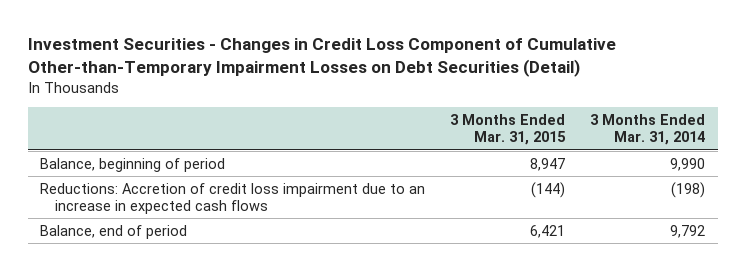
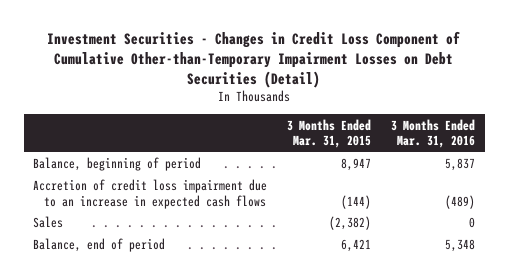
- | 3 Months Ended Mar. 31, 2015 | 3 Months Ended Mar. 31, 2014
+ | 3 Months Ended Mar. 31, 2015 | 3 Months Ended Mar. 31, 2016
- Reductions: Accretion of credit loss impairment due to an increase in expected cash flows | (144) | (198)
+ Accretion of credit loss impairment due to an increase in expected cash flows | (144) | (489)
+ Sales | (2,382) | 0

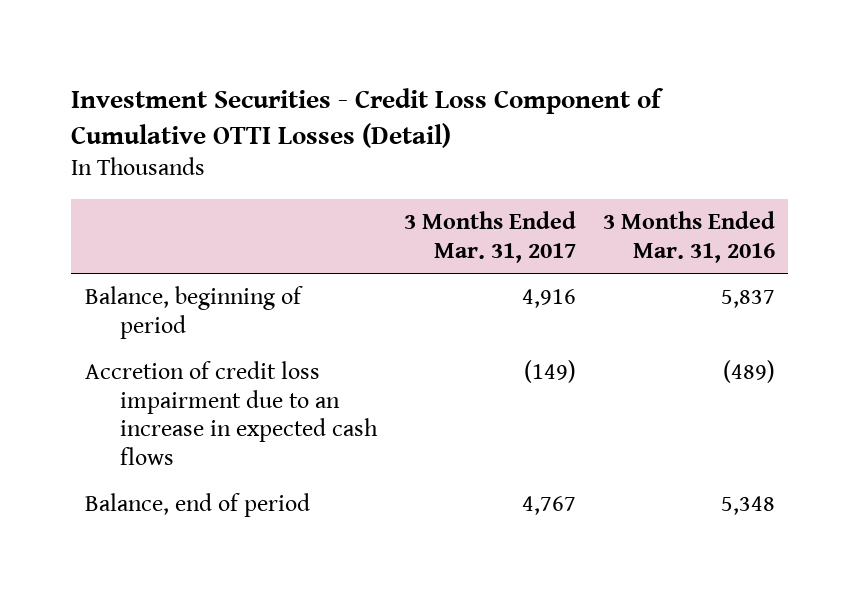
- Investment Securities - Changes in Credit Loss Component of Cumulative Other-than-Temporary Impairment Losses on Debt Securities (Detail)
+ Investment Securities - Credit Loss Component of Cumulative OTTI Losses (Detail)
- | 3 Months Ended Mar. 31, 2015 | 3 Months Ended Mar. 31, 2016
+ | 3 Months Ended Mar. 31, 2017 | 3 Months Ended Mar. 31, 2016
- Sales | (2,382) | 0

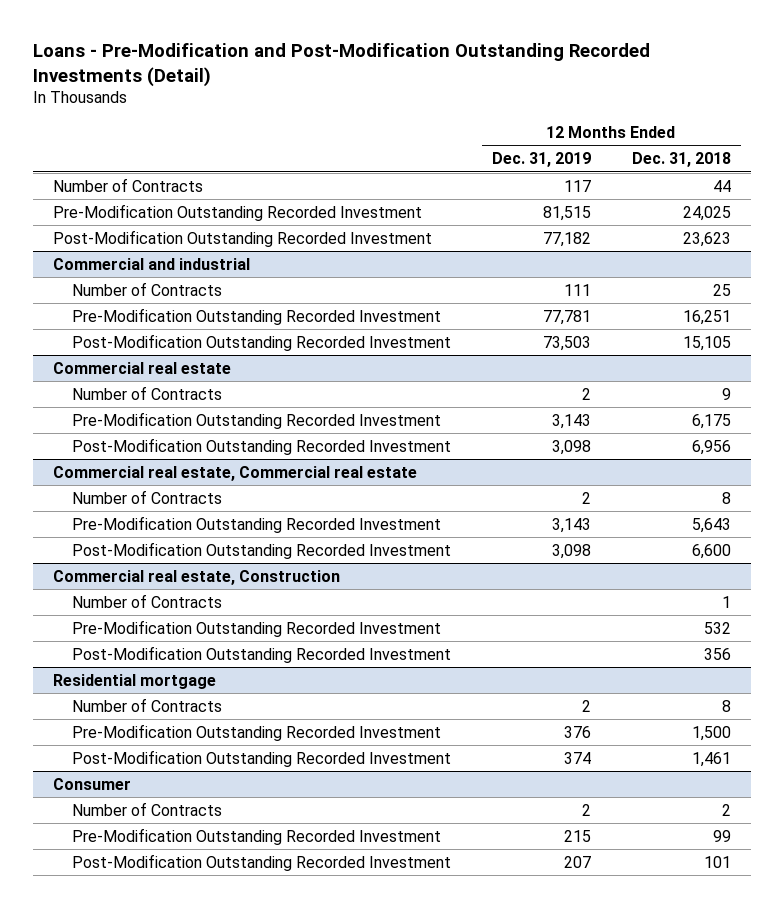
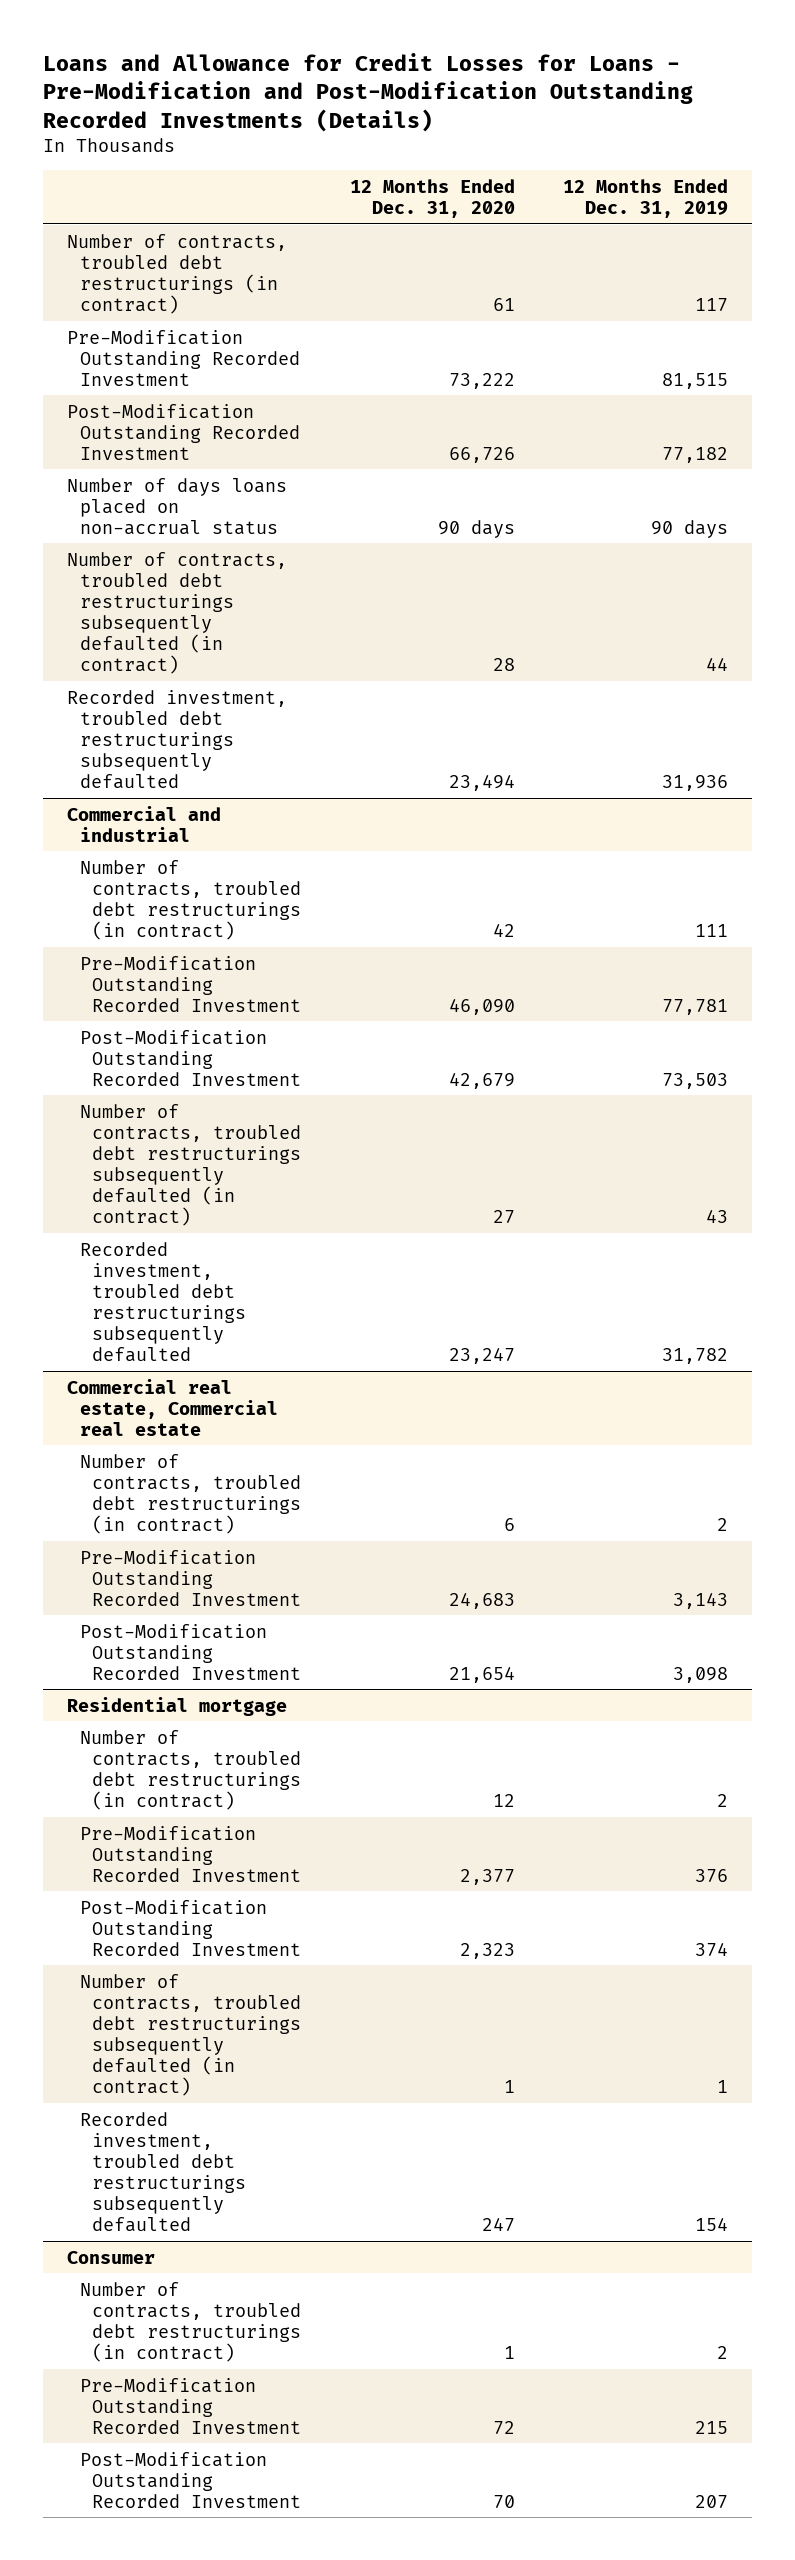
- Loans - Pre-Modification and Post-Modification Outstanding Recorded Investments (Detail)
+ Loans and Allowance for Credit Losses for Loans - Pre-Modification and Post-Modification Outstanding Recorded Investments (Details)
- | 12 Months Ended Dec. 31, 2019 | 12 Months Ended Dec. 31, 2018
+ | 12 Months Ended Dec. 31, 2020 | 12 Months Ended Dec. 31, 2019
- Number of Contracts | 117 | 44
+ Number of contracts, troubled debt restructurings (in contract) | 61 | 117
+ Number of days loans placed on non-accrual status | 90 days | 90 days
+ Number of contracts, troubled debt restructurings subsequently defaulted (in contract) | 28 | 44
+ Recorded investment, troubled debt restructurings subsequently defaulted | 23,494 | 31,936
@ Commercial and industrial
- Number of Contracts | 111 | 25
+ Number of contracts, troubled debt restructurings (in contract) | 42 | 111
- Commercial real estate
- Number of Contracts | 2 | 9
- Pre-Modification Outstanding Recorded Investment | 3,143 | 6,175
- Post-Modification Outstanding Recorded Investment | 3,098 | 6,956
@ Commercial and industrial
+ Number of contracts, troubled debt restructurings subsequently defaulted (in contract) | 27 | 43
+ Recorded investment, troubled debt restructurings subsequently defaulted | 23,247 | 31,782
@ Commercial real estate, Commercial real estate
- Number of Contracts | 2 | 8
+ Number of contracts, troubled debt restructurings (in contract) | 6 | 2
- Commercial real estate, Construction
- Number of Contracts | | 1
- Pre-Modification Outstanding Recorded Investment | | 532
- Post-Modification Outstanding Recorded Investment | | 356
@ Residential mortgage
- Number of Contracts | 2 | 8
+ Number of contracts, troubled debt restructurings (in contract) | 12 | 2
+ Number of contracts, troubled debt restructurings subsequently defaulted (in contract) | 1 | 1
+ Recorded investment, troubled debt restructurings subsequently defaulted | 247 | 154
@ Consumer
- Number of Contracts | 2 | 2
+ Number of contracts, troubled debt restructurings (in contract) | 1 | 2

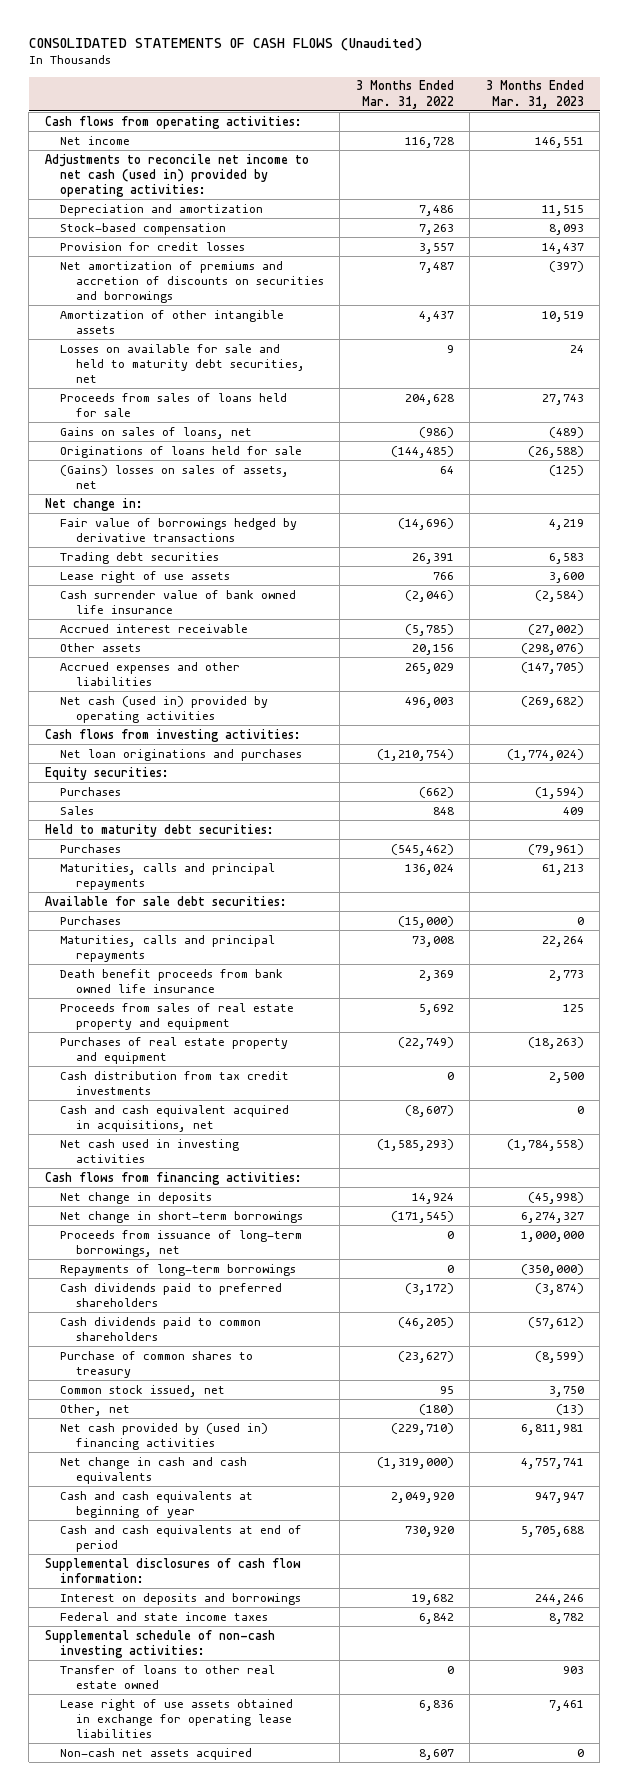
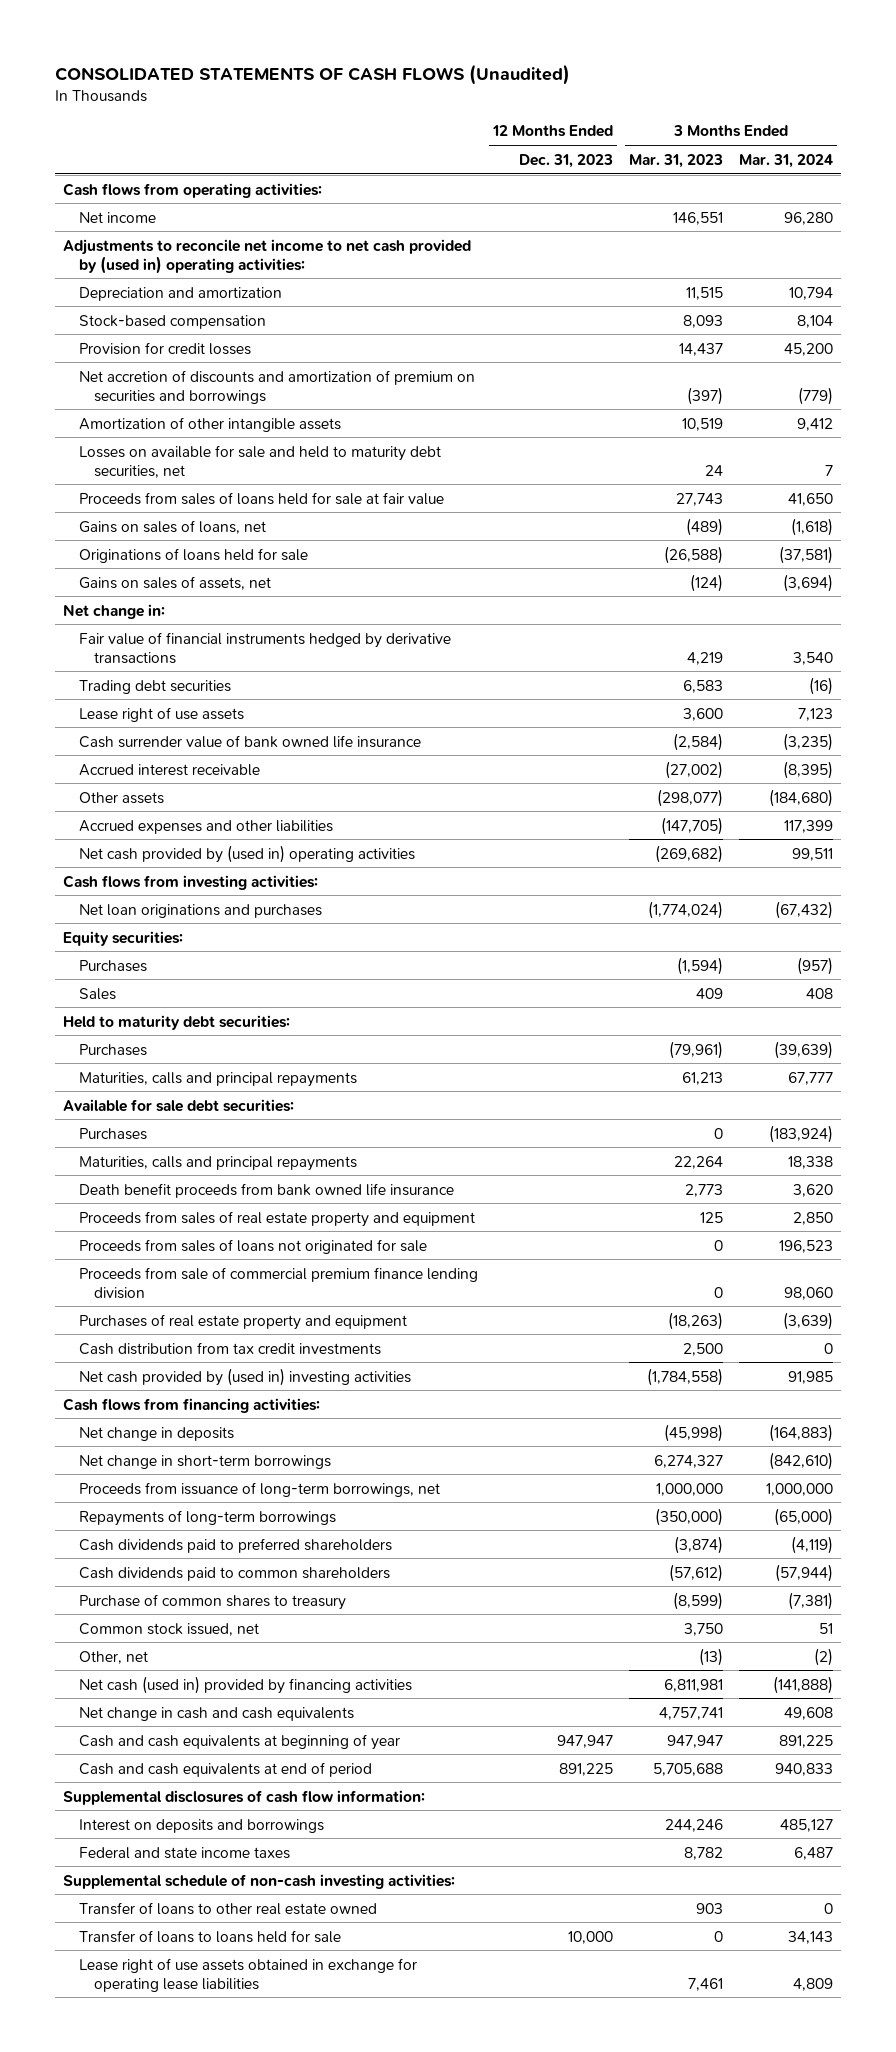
- | 3 Months Ended Mar. 31, 2022 | 3 Months Ended Mar. 31, 2023
+ | 12 Months Ended Dec. 31, 2023 | 3 Months Ended Mar. 31, 2023 | 3 Months Ended Mar. 31, 2024
- Adjustments to reconcile net income to net cash (used in) provided by operating activities:
+ Adjustments to reconcile net income to net cash provided by (used in) operating activities:
- Net amortization of premiums and accretion of discounts on securities and borrowings | 7,487 | (397)
+ Net accretion of discounts and amortization of premium on securities and borrowings | | (397) | (779)
- Proceeds from sales of loans held for sale | 204,628 | 27,743
+ Proceeds from sales of loans held for sale at fair value | | 27,743 | 41,650
- (Gains) losses on sales of assets, net | 64 | (125)
+ Gains on sales of assets, net | | (124) | (3,694)
- Fair value of borrowings hedged by derivative transactions | (14,696) | 4,219
+ Fair value of financial instruments hedged by derivative transactions | | 4,219 | 3,540
- Other assets | 20,156 | (298,076)
+ Other assets | | (298,077) | (184,680)
- Net cash (used in) provided by operating activities | 496,003 | (269,682)
+ Net cash provided by (used in) operating activities | | (269,682) | 99,511
+ Proceeds from sales of loans not originated for sale | | 0 | 196,523
+ Proceeds from sale of commercial premium finance lending division | | 0 | 98,060
- Cash and cash equivalent acquired in acquisitions, net | (8,607) | 0
- Net cash used in investing activities | (1,585,293) | (1,784,558)
+ Net cash provided by (used in) investing activities | | (1,784,558) | 91,985
- Net cash provided by (used in) financing activities | (229,710) | 6,811,981
+ Net cash (used in) provided by financing activities | | 6,811,981 | (141,888)
+ Transfer of loans to loans held for sale | 10,000 | 0 | 34,143
- Non-cash net assets acquired | 8,607 | 0

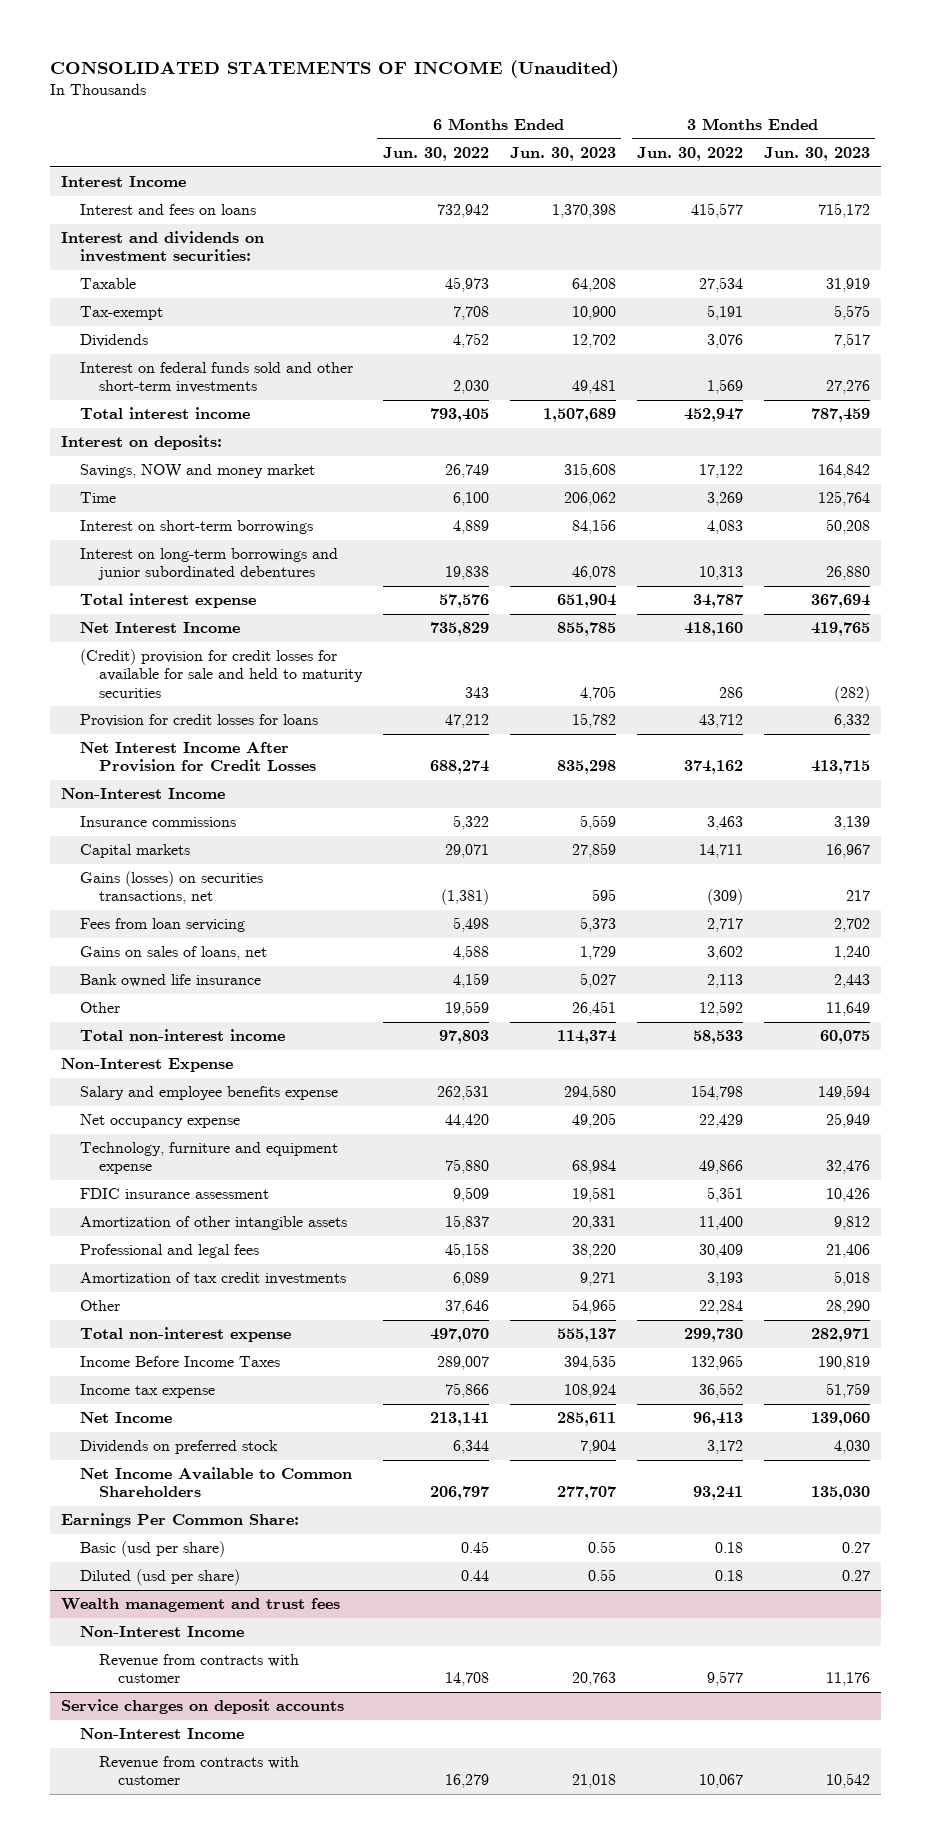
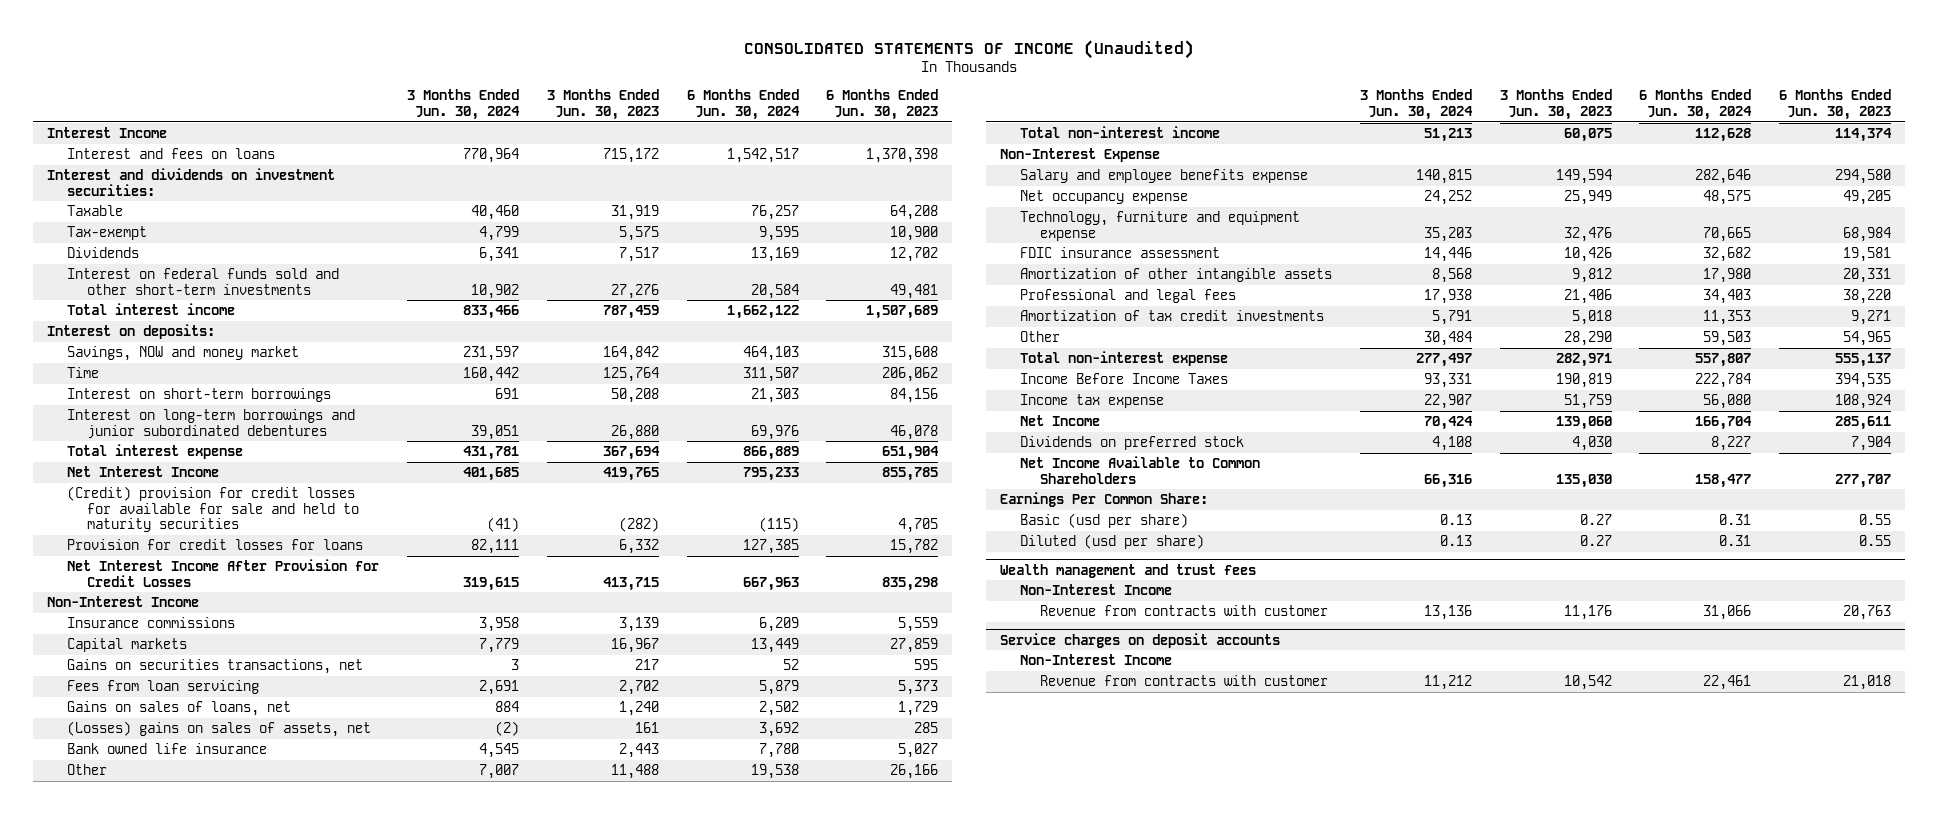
- | 6 Months Ended Jun. 30, 2022 | 6 Months Ended Jun. 30, 2023 | 3 Months Ended Jun. 30, 2022 | 3 Months Ended Jun. 30, 2023
+ | 3 Months Ended Jun. 30, 2024 | 3 Months Ended Jun. 30, 2023 | 6 Months Ended Jun. 30, 2024 | 6 Months Ended Jun. 30, 2023
- Gains (losses) on securities transactions, net | (1,381) | 595 | (309) | 217
+ Gains on securities transactions, net | 3 | 217 | 52 | 595
+ (Losses) gains on sales of assets, net | (2) | 161 | 3,692 | 285
- Other | 19,559 | 26,451 | 12,592 | 11,649
+ Other | 7,007 | 11,488 | 19,538 | 26,166

